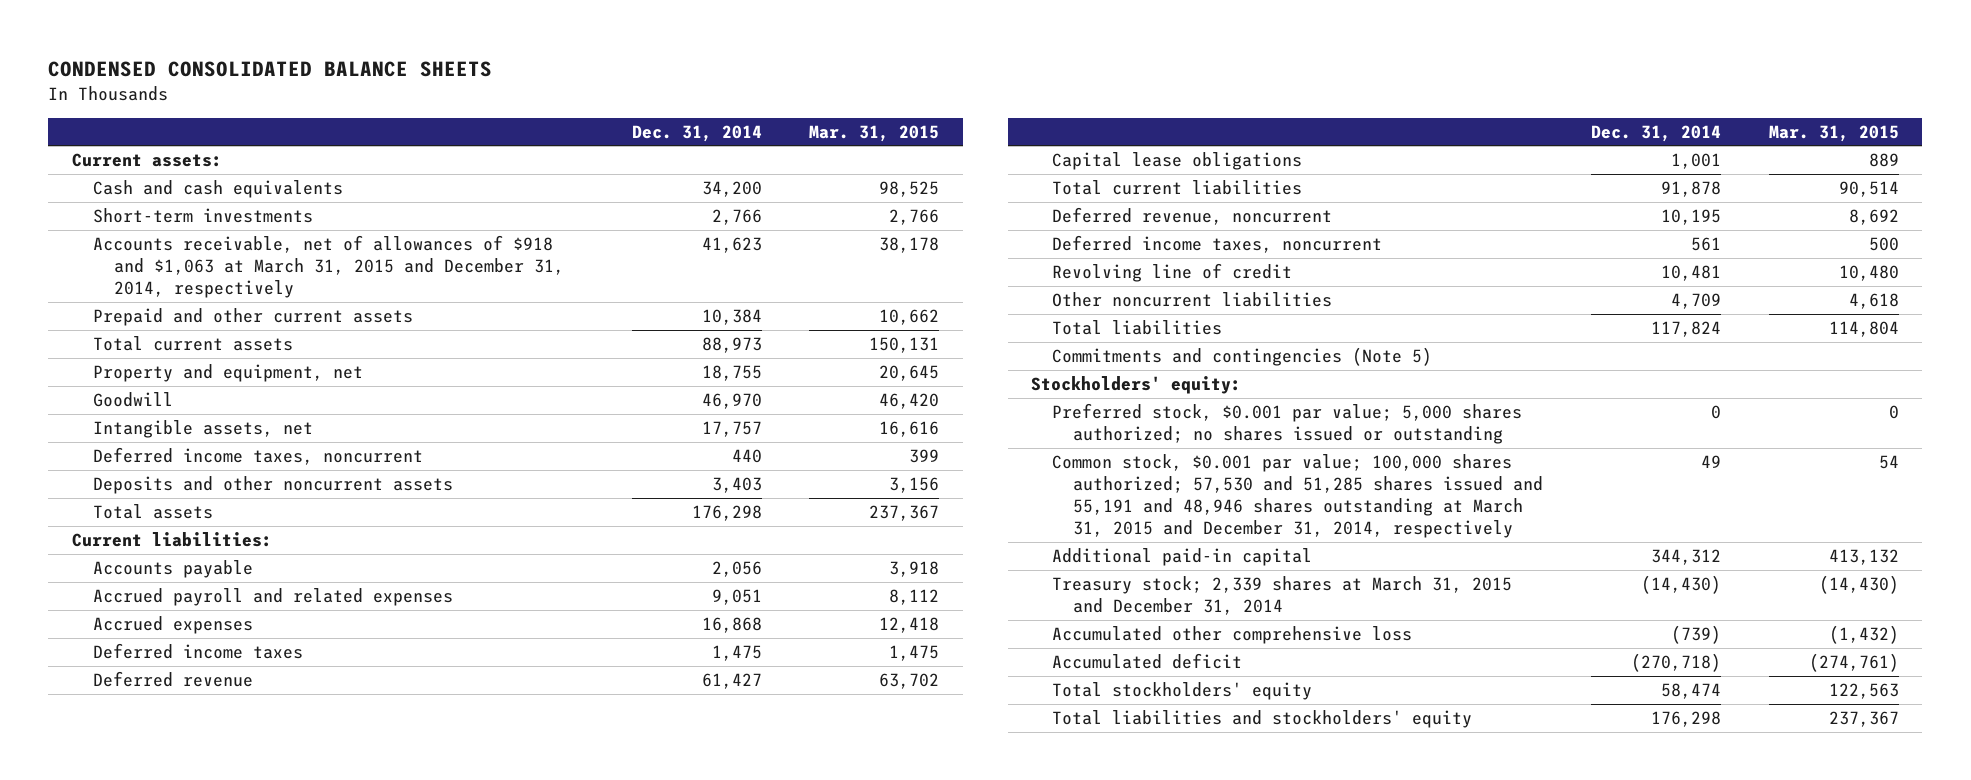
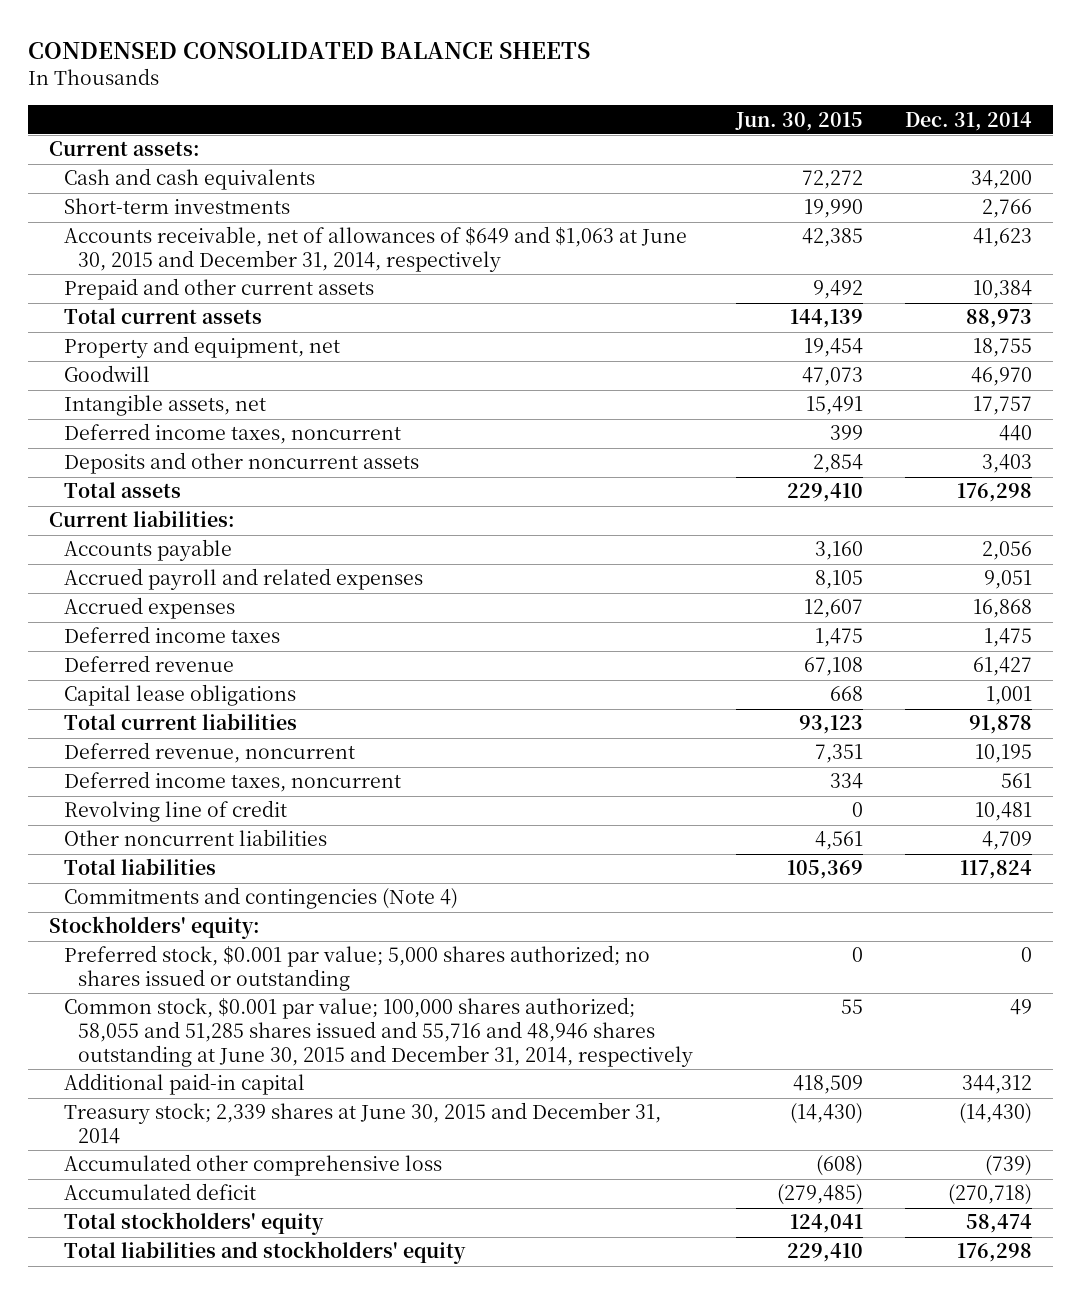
- | Dec. 31, 2014 | Mar. 31, 2015
+ | Jun. 30, 2015 | Dec. 31, 2014
- Accounts receivable, net of allowances of $918 and $1,063 at March 31, 2015 and December 31, 2014, respectively | 41,623 | 38,178
+ Accounts receivable, net of allowances of $649 and $1,063 at June 30, 2015 and December 31, 2014, respectively | 42,385 | 41,623
- Commitments and contingencies (Note 5)
+ Commitments and contingencies (Note 4)
- Common stock, $0.001 par value; 100,000 shares authorized; 57,530 and 51,285 shares issued and 55,191 and 48,946 shares outstanding at March 31, 2015 and December 31, 2014, respectively | 49 | 54
+ Common stock, $0.001 par value; 100,000 shares authorized; 58,055 and 51,285 shares issued and 55,716 and 48,946 shares outstanding at June 30, 2015 and December 31, 2014, respectively | 55 | 49
- Treasury stock; 2,339 shares at March 31, 2015 and December 31, 2014 | (14,430) | (14,430)
+ Treasury stock; 2,339 shares at June 30, 2015 and December 31, 2014 | (14,430) | (14,430)

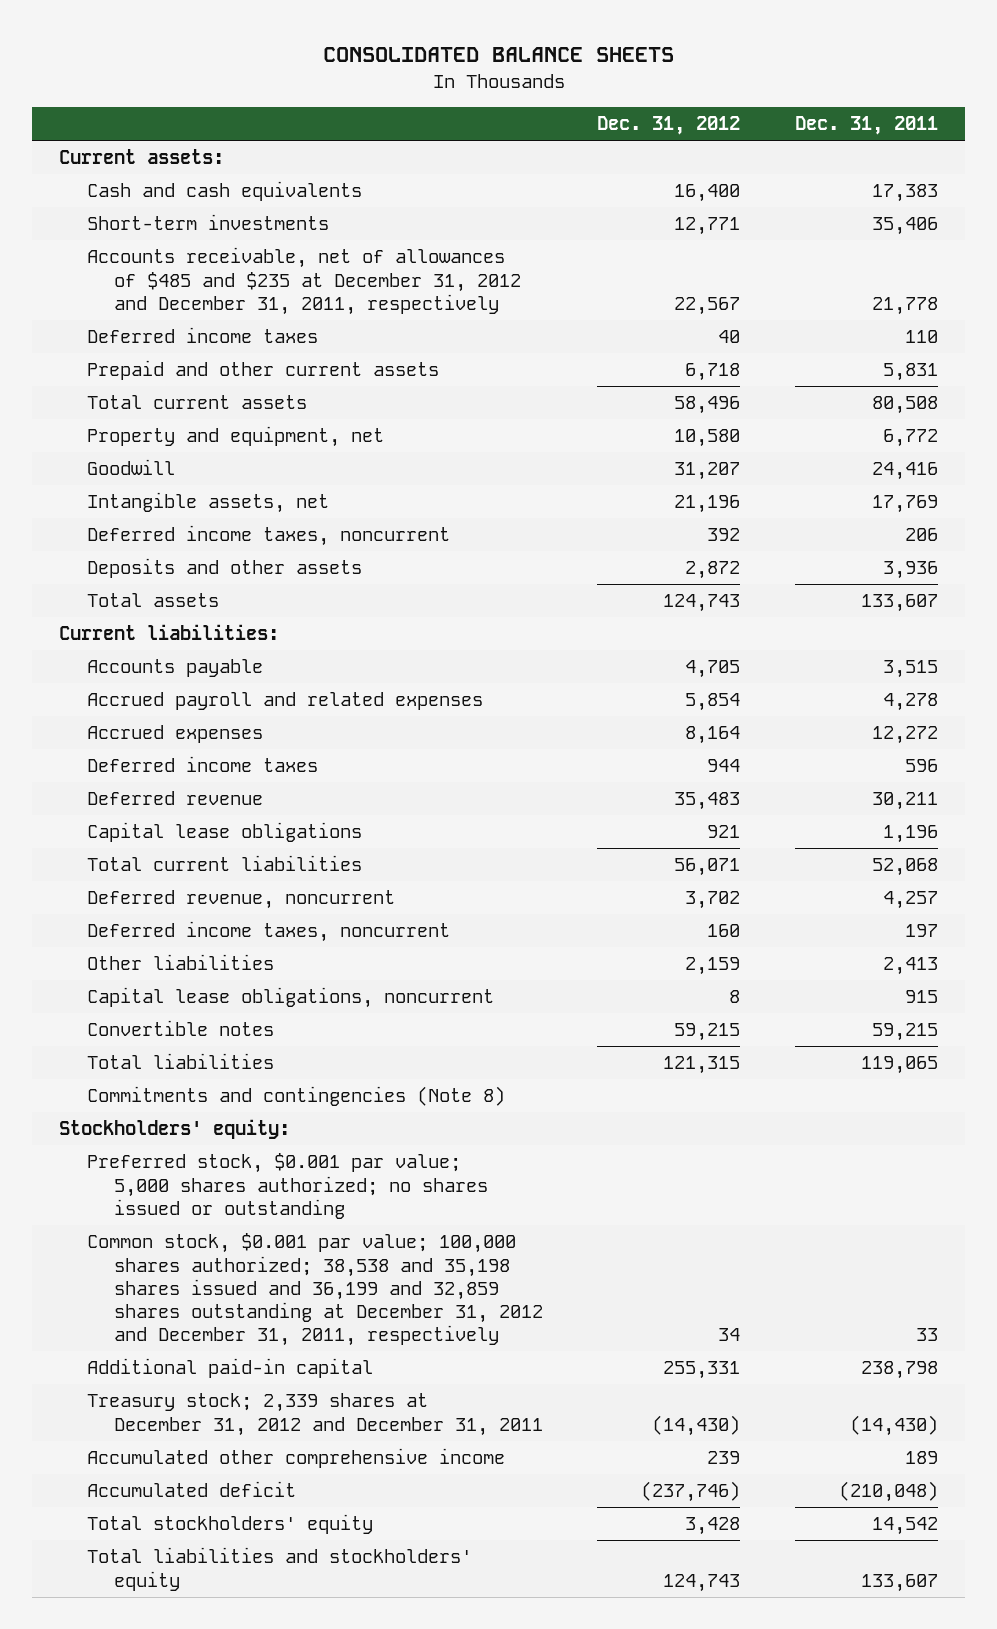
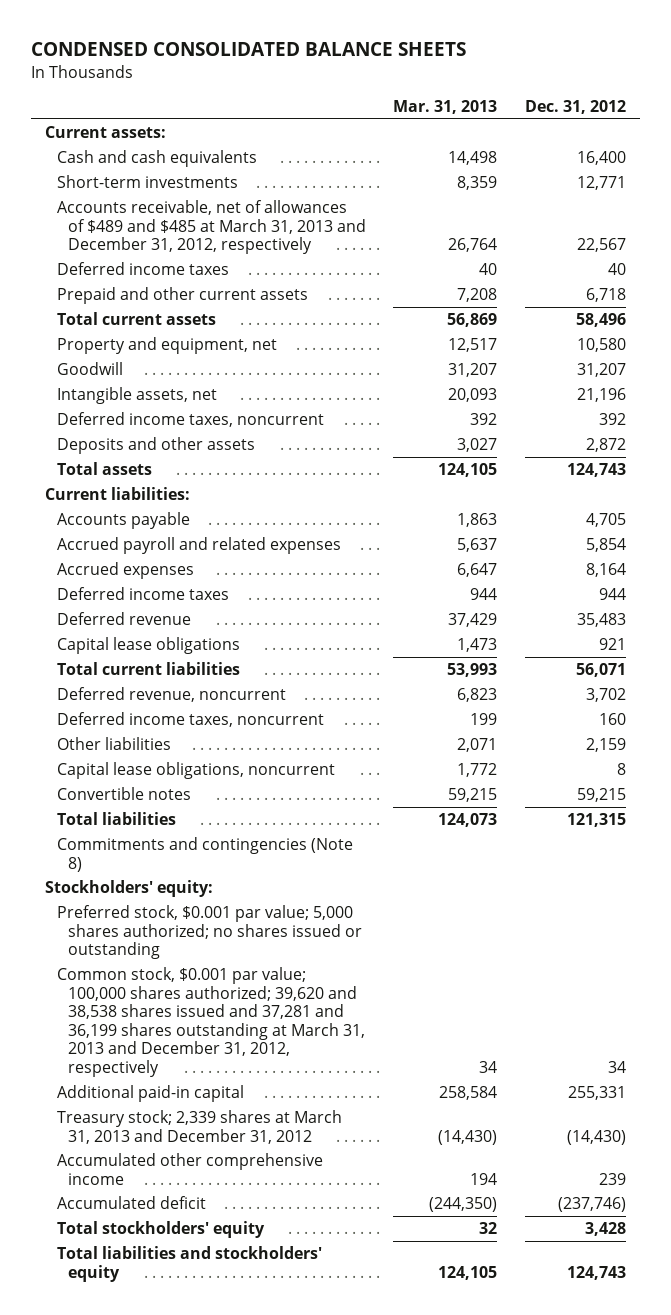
- CONSOLIDATED BALANCE SHEETS
+ CONDENSED CONSOLIDATED BALANCE SHEETS
- | Dec. 31, 2012 | Dec. 31, 2011
+ | Mar. 31, 2013 | Dec. 31, 2012
- Accounts receivable, net of allowances of $485 and $235 at December 31, 2012 and December 31, 2011, respectively | 22,567 | 21,778
+ Accounts receivable, net of allowances of $489 and $485 at March 31, 2013 and December 31, 2012, respectively | 26,764 | 22,567
- Common stock, $0.001 par value; 100,000 shares authorized; 38,538 and 35,198 shares issued and 36,199 and 32,859 shares outstanding at December 31, 2012 and December 31, 2011, respectively | 34 | 33
+ Common stock, $0.001 par value; 100,000 shares authorized; 39,620 and 38,538 shares issued and 37,281 and 36,199 shares outstanding at March 31, 2013 and December 31, 2012, respectively | 34 | 34
- Treasury stock; 2,339 shares at December 31, 2012 and December 31, 2011 | (14,430) | (14,430)
+ Treasury stock; 2,339 shares at March 31, 2013 and December 31, 2012 | (14,430) | (14,430)

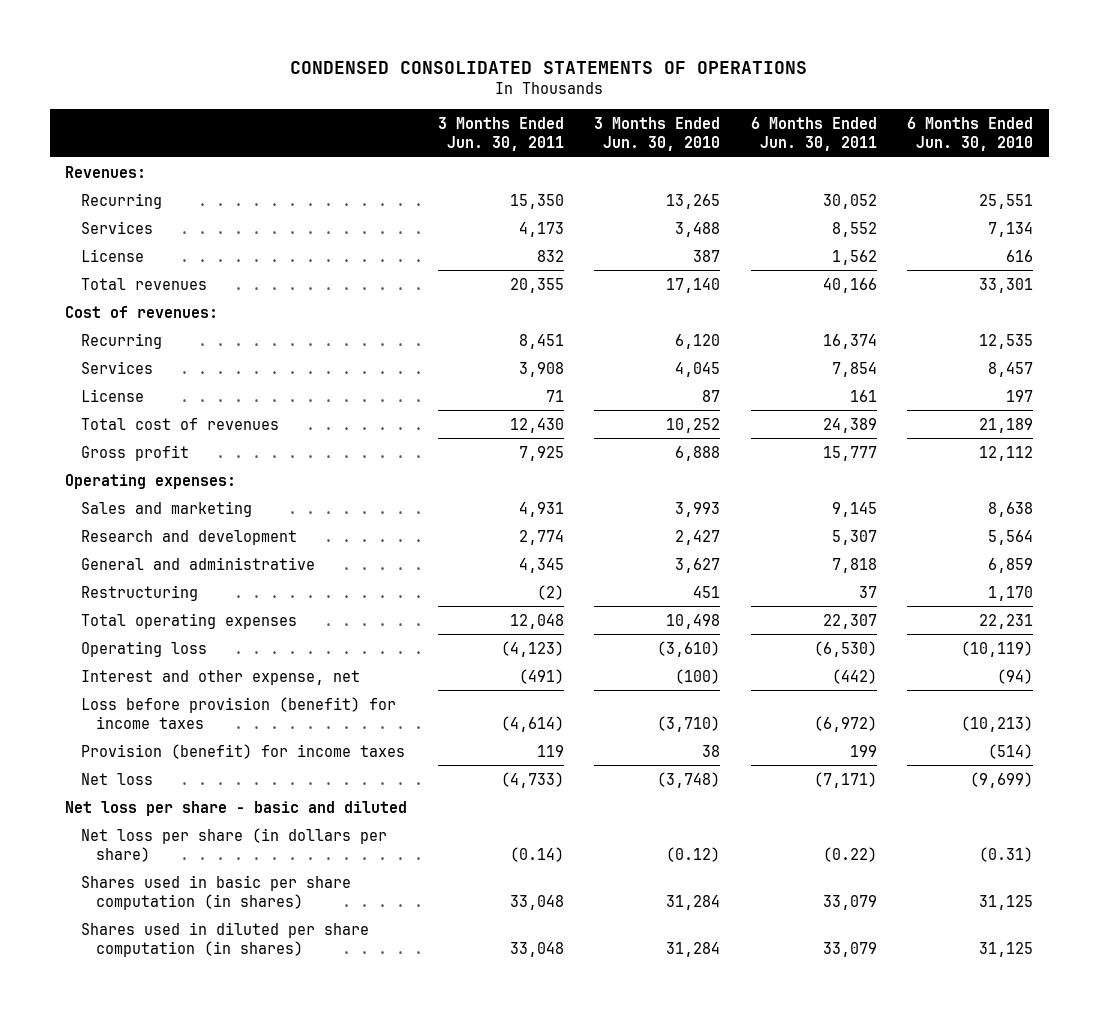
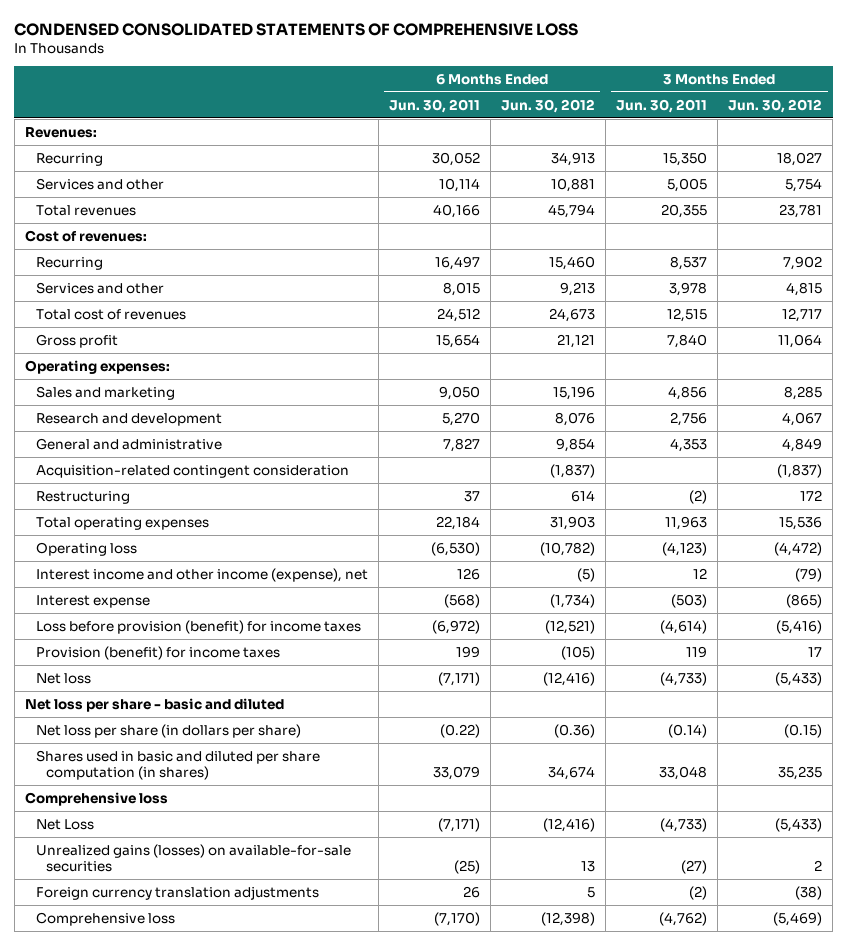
- CONDENSED CONSOLIDATED STATEMENTS OF OPERATIONS
+ CONDENSED CONSOLIDATED STATEMENTS OF COMPREHENSIVE LOSS
- | 3 Months Ended Jun. 30, 2011 | 3 Months Ended Jun. 30, 2010 | 6 Months Ended Jun. 30, 2011 | 6 Months Ended Jun. 30, 2010
+ | 6 Months Ended Jun. 30, 2011 | 6 Months Ended Jun. 30, 2012 | 3 Months Ended Jun. 30, 2011 | 3 Months Ended Jun. 30, 2012
- Services | 4,173 | 3,488 | 8,552 | 7,134
- License | 832 | 387 | 1,562 | 616
+ Services and other | 10,114 | 10,881 | 5,005 | 5,754
- Recurring | 8,451 | 6,120 | 16,374 | 12,535
- Services | 3,908 | 4,045 | 7,854 | 8,457
- License | 71 | 87 | 161 | 197
- Total cost of revenues | 12,430 | 10,252 | 24,389 | 21,189
- Gross profit | 7,925 | 6,888 | 15,777 | 12,112
+ Recurring | 16,497 | 15,460 | 8,537 | 7,902
+ Services and other | 8,015 | 9,213 | 3,978 | 4,815
+ Total cost of revenues | 24,512 | 24,673 | 12,515 | 12,717
+ Gross profit | 15,654 | 21,121 | 7,840 | 11,064
- Sales and marketing | 4,931 | 3,993 | 9,145 | 8,638
- Research and development | 2,774 | 2,427 | 5,307 | 5,564
- General and administrative | 4,345 | 3,627 | 7,818 | 6,859
+ Sales and marketing | 9,050 | 15,196 | 4,856 | 8,285
+ Research and development | 5,270 | 8,076 | 2,756 | 4,067
+ General and administrative | 7,827 | 9,854 | 4,353 | 4,849
+ Acquisition-related contingent consideration | | (1,837) | | (1,837)
- Total operating expenses | 12,048 | 10,498 | 22,307 | 22,231
+ Total operating expenses | 22,184 | 31,903 | 11,963 | 15,536
- Interest and other expense, net | (491) | (100) | (442) | (94)
+ Interest income and other income (expense), net | 126 | (5) | 12 | (79)
+ Interest expense | (568) | (1,734) | (503) | (865)
- Shares used in basic per share computation (in shares) | 33,048 | 31,284 | 33,079 | 31,125
- Shares used in diluted per share computation (in shares) | 33,048 | 31,284 | 33,079 | 31,125
+ Shares used in basic and diluted per share computation (in shares) | 33,079 | 34,674 | 33,048 | 35,235
+ Comprehensive loss
+ Net Loss | (7,171) | (12,416) | (4,733) | (5,433)
+ Unrealized gains (losses) on available-for-sale securities | (25) | 13 | (27) | 2
+ Foreign currency translation adjustments | 26 | 5 | (2) | (38)
+ Comprehensive loss | (7,170) | (12,398) | (4,762) | (5,469)

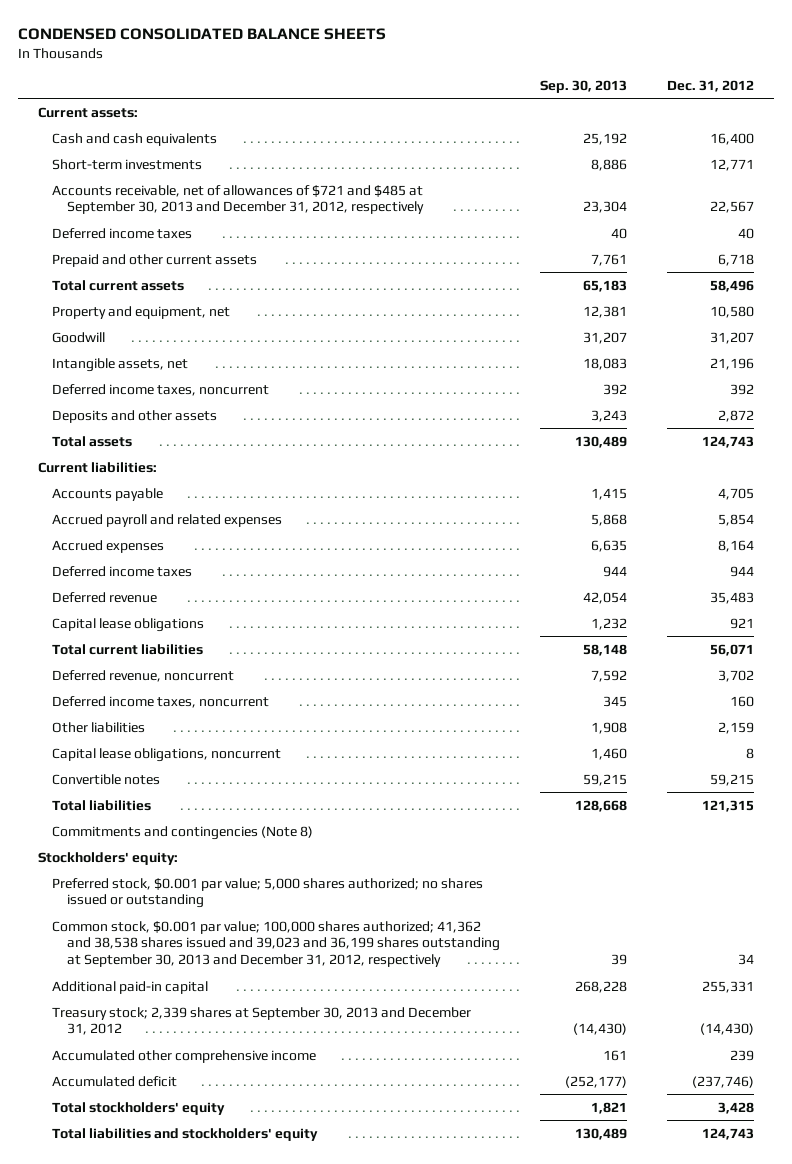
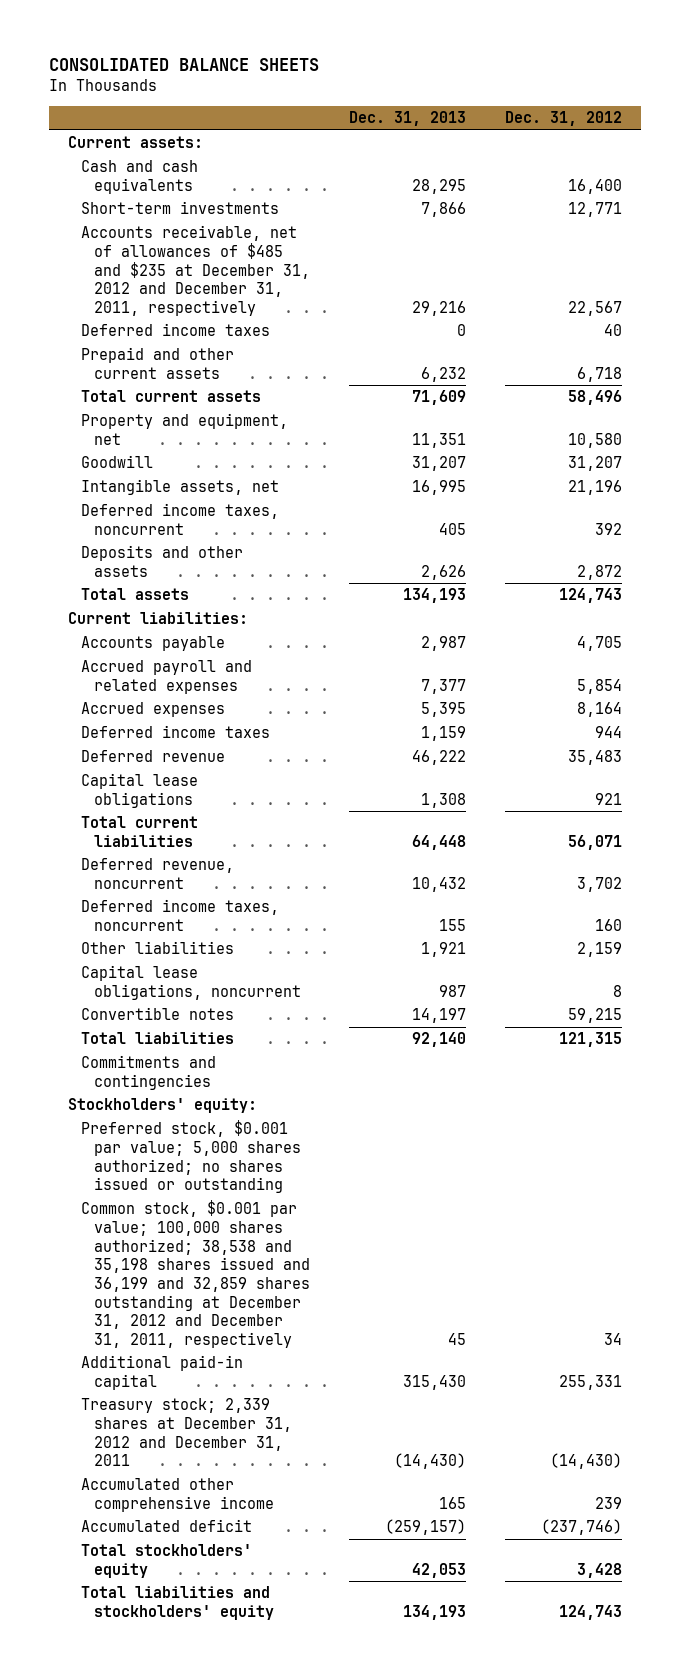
- CONDENSED CONSOLIDATED BALANCE SHEETS
+ CONSOLIDATED BALANCE SHEETS
- | Sep. 30, 2013 | Dec. 31, 2012
+ | Dec. 31, 2013 | Dec. 31, 2012
- Accounts receivable, net of allowances of $721 and $485 at September 30, 2013 and December 31, 2012, respectively | 23,304 | 22,567
+ Accounts receivable, net of allowances of $485 and $235 at December 31, 2012 and December 31, 2011, respectively | 29,216 | 22,567
- Commitments and contingencies (Note 8)
+ Commitments and contingencies
- Common stock, $0.001 par value; 100,000 shares authorized; 41,362 and 38,538 shares issued and 39,023 and 36,199 shares outstanding at September 30, 2013 and December 31, 2012, respectively | 39 | 34
+ Common stock, $0.001 par value; 100,000 shares authorized; 38,538 and 35,198 shares issued and 36,199 and 32,859 shares outstanding at December 31, 2012 and December 31, 2011, respectively | 45 | 34
- Treasury stock; 2,339 shares at September 30, 2013 and December 31, 2012 | (14,430) | (14,430)
+ Treasury stock; 2,339 shares at December 31, 2012 and December 31, 2011 | (14,430) | (14,430)

